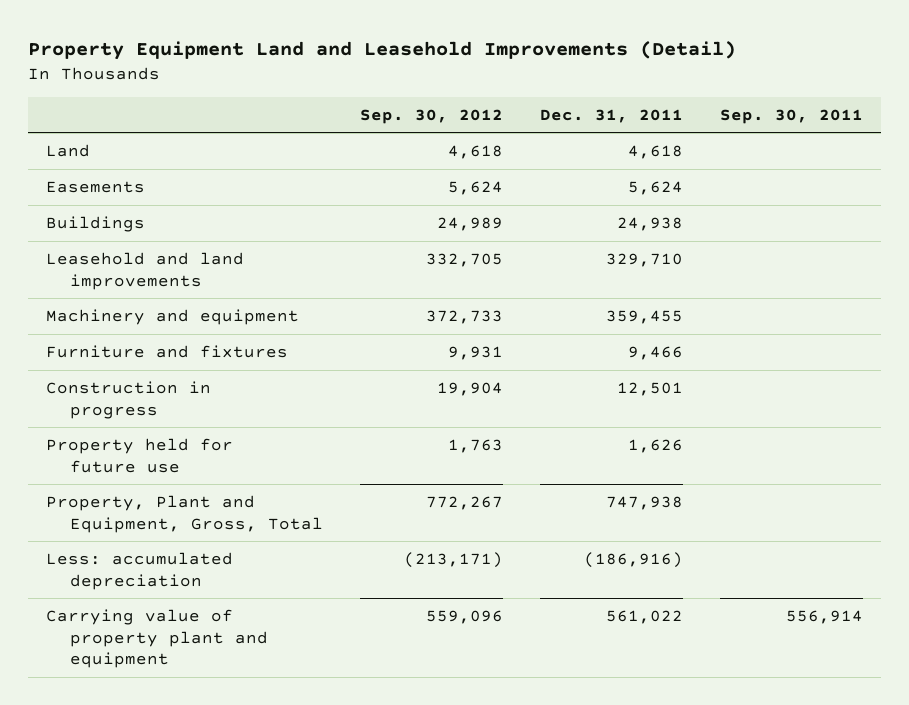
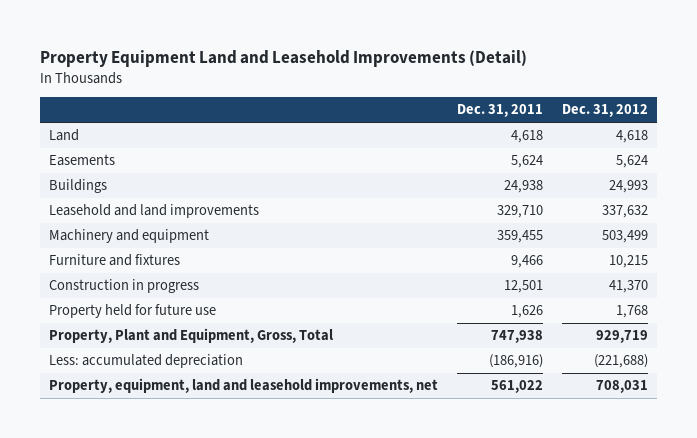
- | Sep. 30, 2012 | Dec. 31, 2011 | Sep. 30, 2011
+ | Dec. 31, 2011 | Dec. 31, 2012
- Carrying value of property plant and equipment | 559,096 | 561,022 | 556,914
+ Property, equipment, land and leasehold improvements, net | 561,022 | 708,031

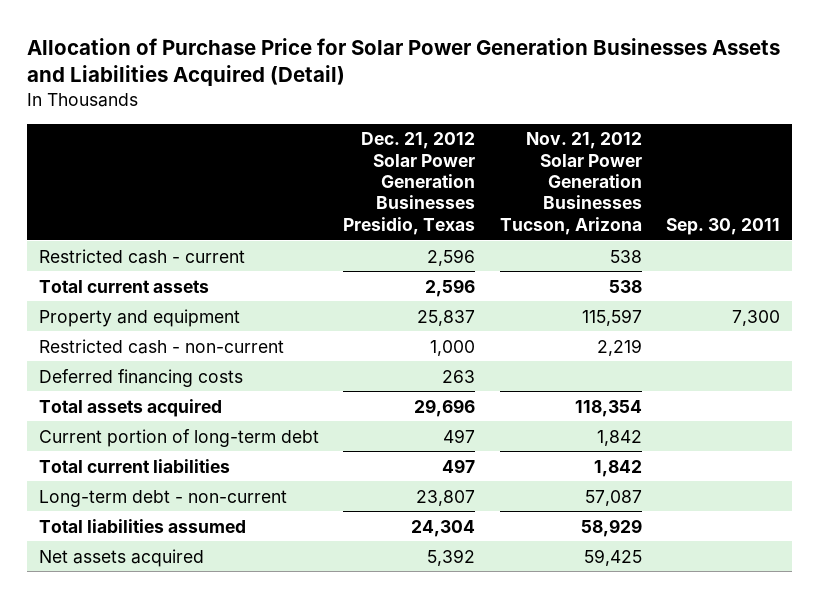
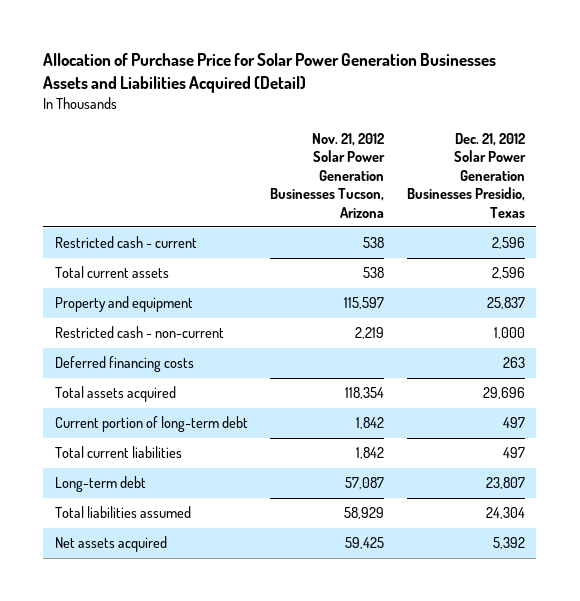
- | Dec. 21, 2012 Solar Power Generation Businesses Presidio, Texas | Nov. 21, 2012 Solar Power Generation Businesses Tucson, Arizona | Sep. 30, 2011
+ | Nov. 21, 2012 Solar Power Generation Businesses Tucson, Arizona | Dec. 21, 2012 Solar Power Generation Businesses Presidio, Texas
- Long-term debt - non-current | 23,807 | 57,087 |
+ Long-term debt | 57,087 | 23,807

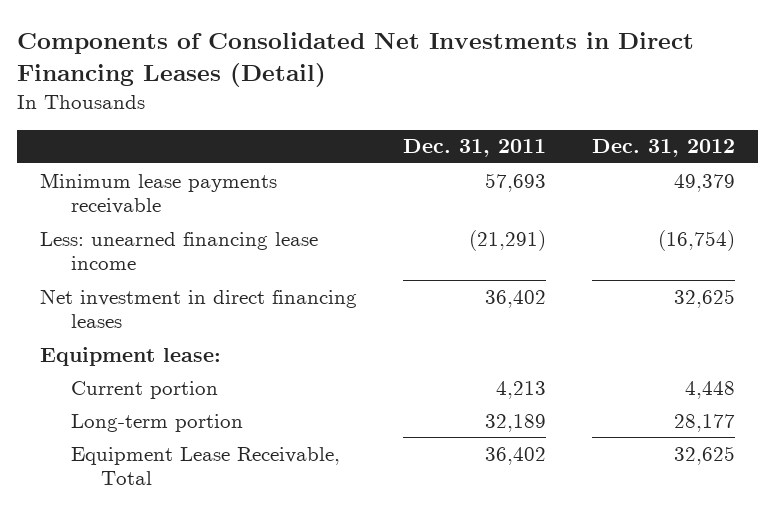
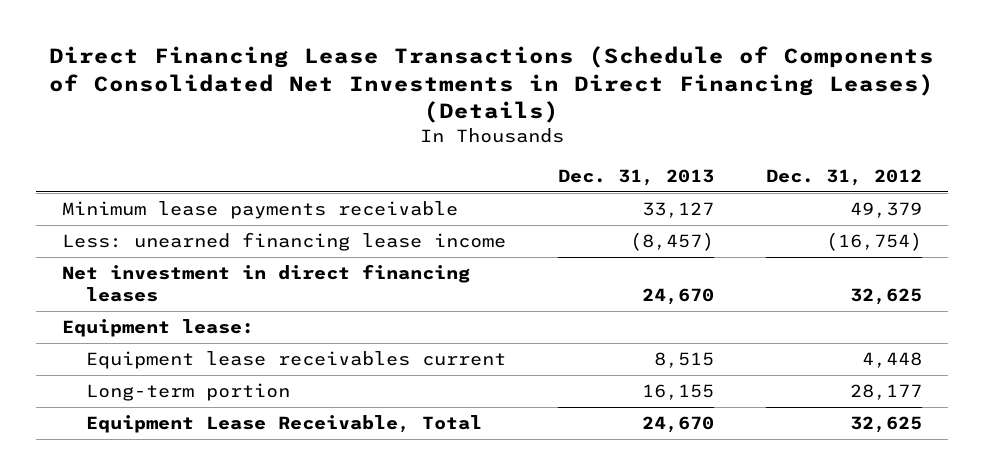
- Components of Consolidated Net Investments in Direct Financing Leases (Detail)
+ Direct Financing Lease Transactions (Schedule of Components of Consolidated Net Investments in Direct Financing Leases) (Details)
- | Dec. 31, 2011 | Dec. 31, 2012
+ | Dec. 31, 2013 | Dec. 31, 2012
- Current portion | 4,213 | 4,448
+ Equipment lease receivables current | 8,515 | 4,448

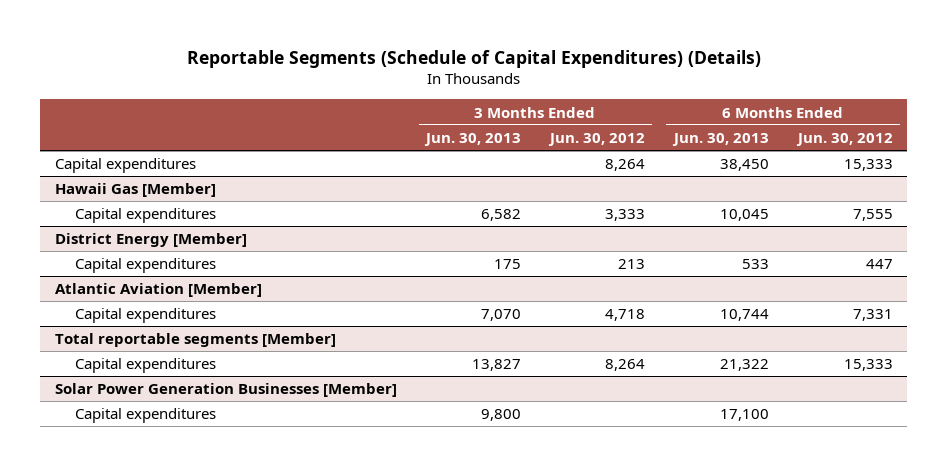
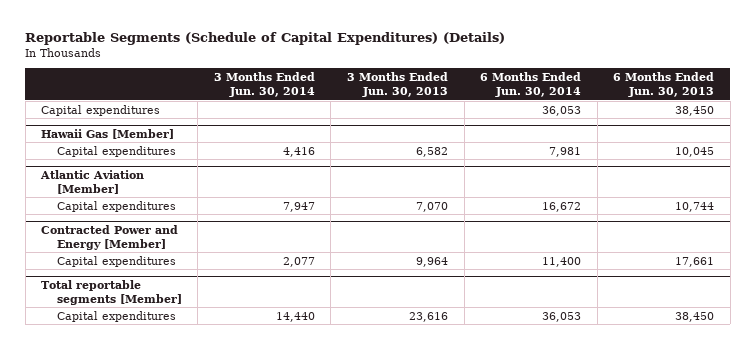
- | 3 Months Ended Jun. 30, 2013 | 3 Months Ended Jun. 30, 2012 | 6 Months Ended Jun. 30, 2013 | 6 Months Ended Jun. 30, 2012
+ | 3 Months Ended Jun. 30, 2014 | 3 Months Ended Jun. 30, 2013 | 6 Months Ended Jun. 30, 2014 | 6 Months Ended Jun. 30, 2013
- District Energy [Member]
- Capital expenditures | 175 | 213 | 533 | 447
+ Contracted Power and Energy [Member]
+ Capital expenditures | 2,077 | 9,964 | 11,400 | 17,661
@ Total reportable segments [Member]
- Capital expenditures | 13,827 | 8,264 | 21,322 | 15,333
- Solar Power Generation Businesses [Member]
- Capital expenditures | 9,800 | | 17,100 |
@ Total reportable segments [Member]
+ Capital expenditures | 14,440 | 23,616 | 36,053 | 38,450

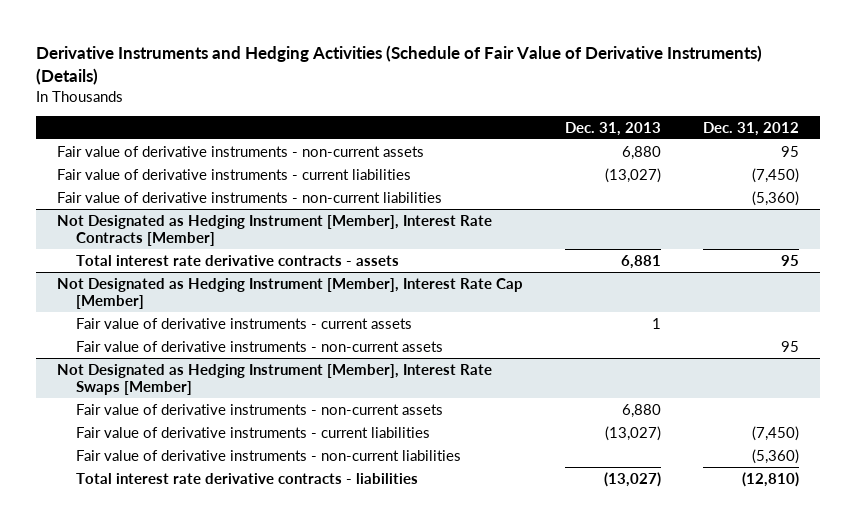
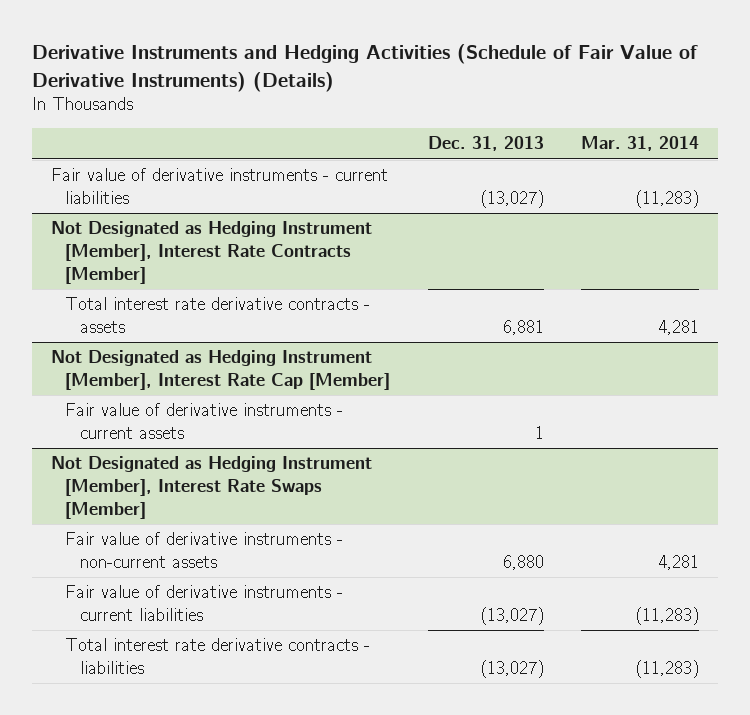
- | Dec. 31, 2013 | Dec. 31, 2012
+ | Dec. 31, 2013 | Mar. 31, 2014
- Fair value of derivative instruments - non-current assets | 6,880 | 95
- Fair value of derivative instruments - non-current liabilities | | (5,360)
@ Not Designated as Hedging Instrument [Member], Interest Rate Cap [Member]
- Fair value of derivative instruments - non-current assets | | 95
@ Not Designated as Hedging Instrument [Member], Interest Rate Swaps [Member]
- Fair value of derivative instruments - non-current liabilities | | (5,360)

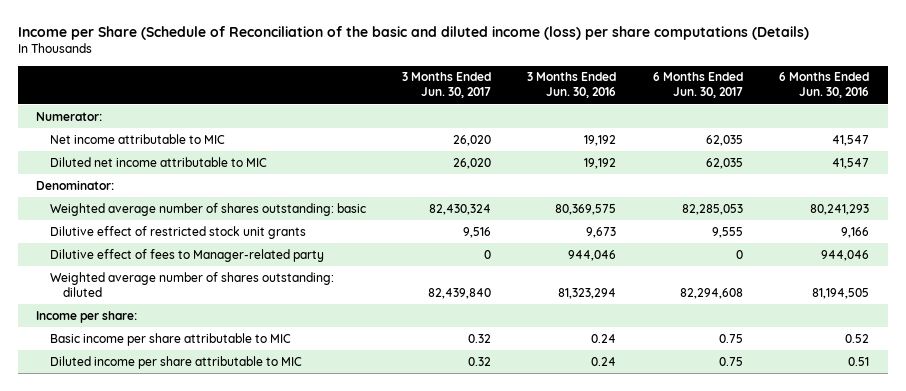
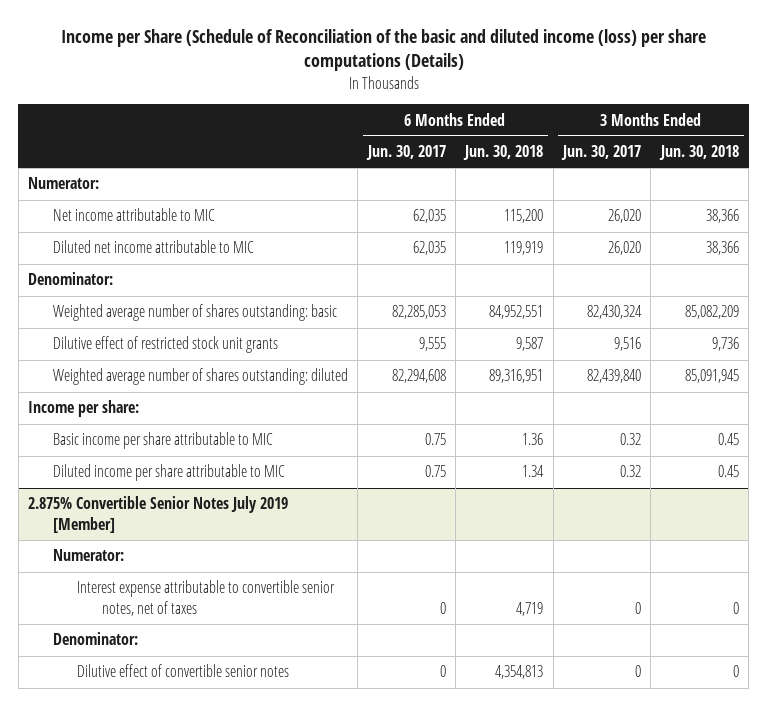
- | 3 Months Ended Jun. 30, 2017 | 3 Months Ended Jun. 30, 2016 | 6 Months Ended Jun. 30, 2017 | 6 Months Ended Jun. 30, 2016
+ | 6 Months Ended Jun. 30, 2017 | 6 Months Ended Jun. 30, 2018 | 3 Months Ended Jun. 30, 2017 | 3 Months Ended Jun. 30, 2018
- Dilutive effect of fees to Manager-related party | 0 | 944,046 | 0 | 944,046
+ 2.875% Convertible Senior Notes July 2019 [Member]
+ Numerator:
+ Interest expense attributable to convertible senior notes, net of taxes | 0 | 4,719 | 0 | 0
+ Denominator:
+ Dilutive effect of convertible senior notes | 0 | 4,354,813 | 0 | 0

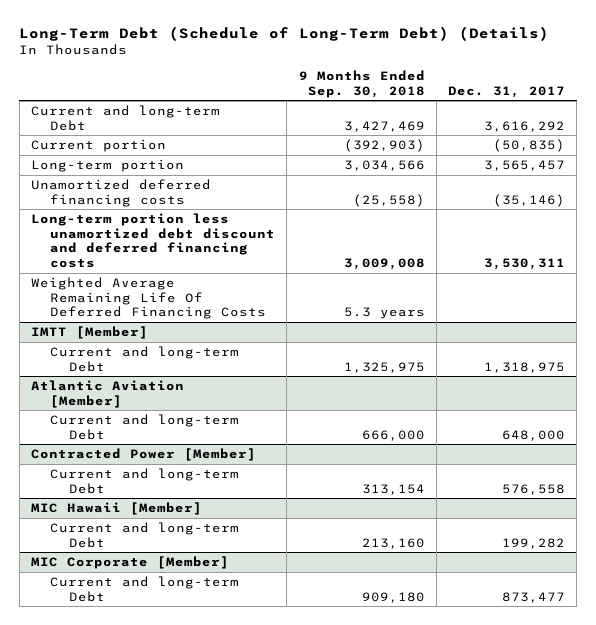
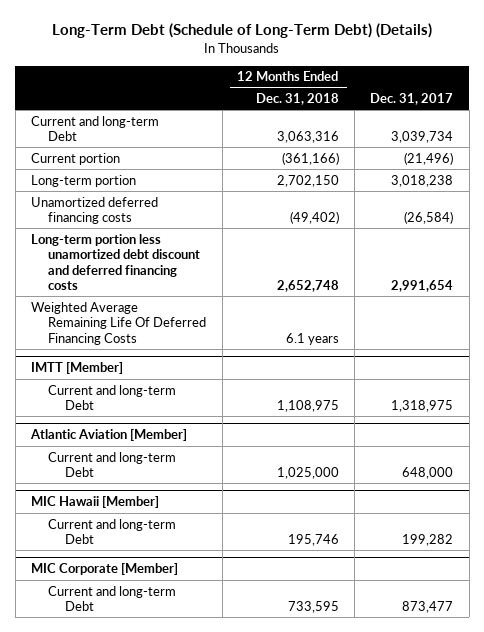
- | 9 Months Ended Sep. 30, 2018 | Dec. 31, 2017
+ | 12 Months Ended Dec. 31, 2018 | Dec. 31, 2017
- Current and long-term Debt | 3,427,469 | 3,616,292
- Current portion | (392,903) | (50,835)
- Long-term portion | 3,034,566 | 3,565,457
- Unamortized deferred financing costs | (25,558) | (35,146)
- Long-term portion less unamortized debt discount and deferred financing costs | 3,009,008 | 3,530,311
+ Current and long-term Debt | 3,063,316 | 3,039,734
+ Current portion | (361,166) | (21,496)
+ Long-term portion | 2,702,150 | 3,018,238
+ Unamortized deferred financing costs | (49,402) | (26,584)
+ Long-term portion less unamortized debt discount and deferred financing costs | 2,652,748 | 2,991,654
- Contracted Power [Member]
- Current and long-term Debt | 313,154 | 576,558

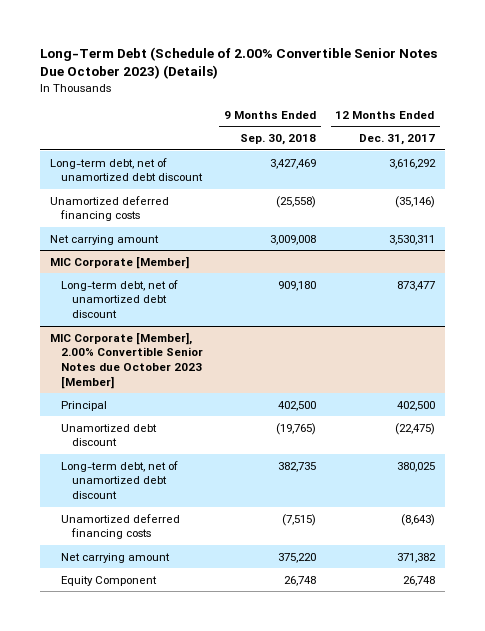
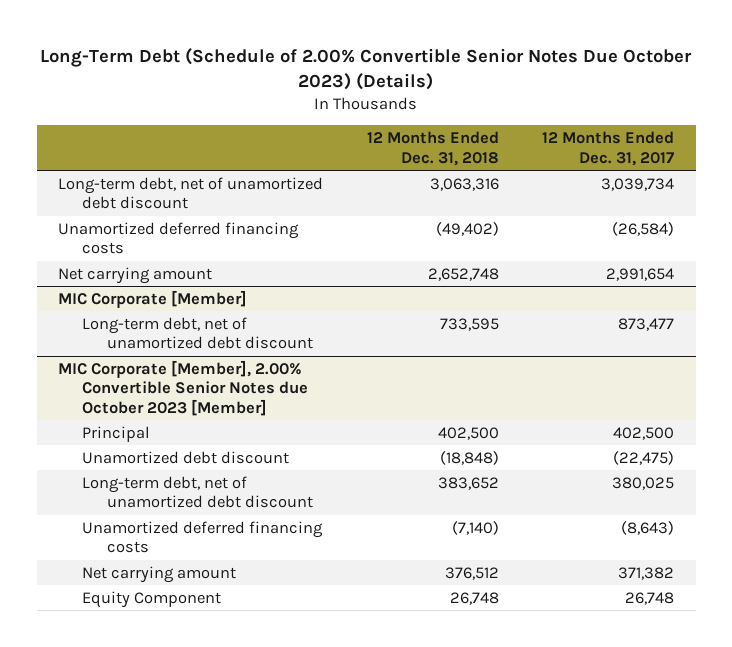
- | 9 Months Ended Sep. 30, 2018 | 12 Months Ended Dec. 31, 2017
+ | 12 Months Ended Dec. 31, 2018 | 12 Months Ended Dec. 31, 2017
- Long-term debt, net of unamortized debt discount | 3,427,469 | 3,616,292
- Unamortized deferred financing costs | (25,558) | (35,146)
- Net carrying amount | 3,009,008 | 3,530,311
+ Long-term debt, net of unamortized debt discount | 3,063,316 | 3,039,734
+ Unamortized deferred financing costs | (49,402) | (26,584)
+ Net carrying amount | 2,652,748 | 2,991,654

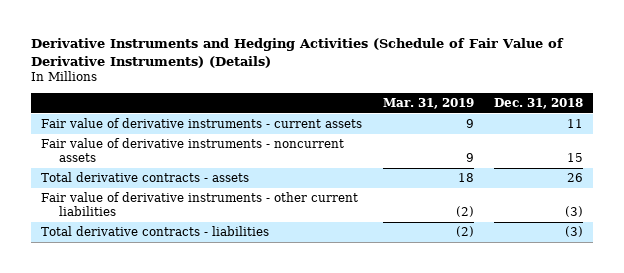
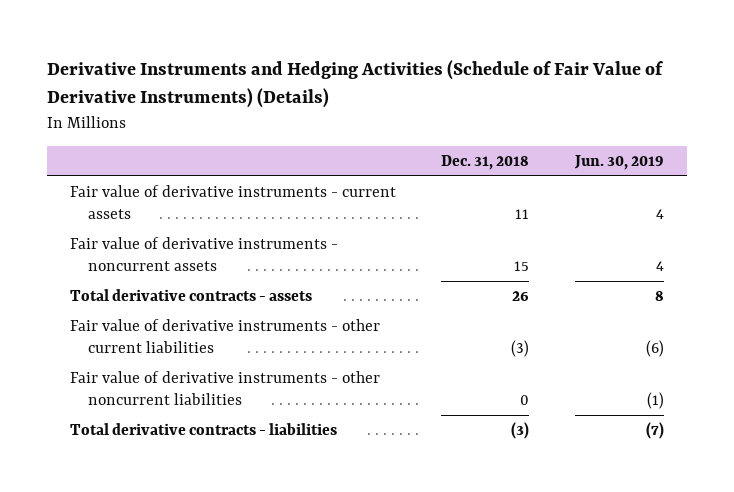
- | Mar. 31, 2019 | Dec. 31, 2018
+ | Dec. 31, 2018 | Jun. 30, 2019
+ Fair value of derivative instruments - other noncurrent liabilities | 0 | (1)

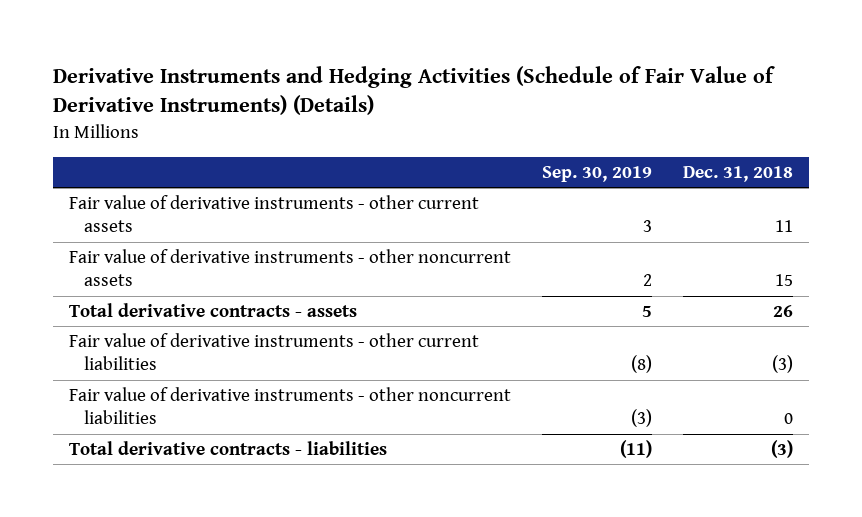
- | Dec. 31, 2018 | Jun. 30, 2019
+ | Sep. 30, 2019 | Dec. 31, 2018
- Fair value of derivative instruments - current assets | 11 | 4
- Fair value of derivative instruments - noncurrent assets | 15 | 4
+ Fair value of derivative instruments - other current assets | 3 | 11
+ Fair value of derivative instruments - other noncurrent assets | 2 | 15

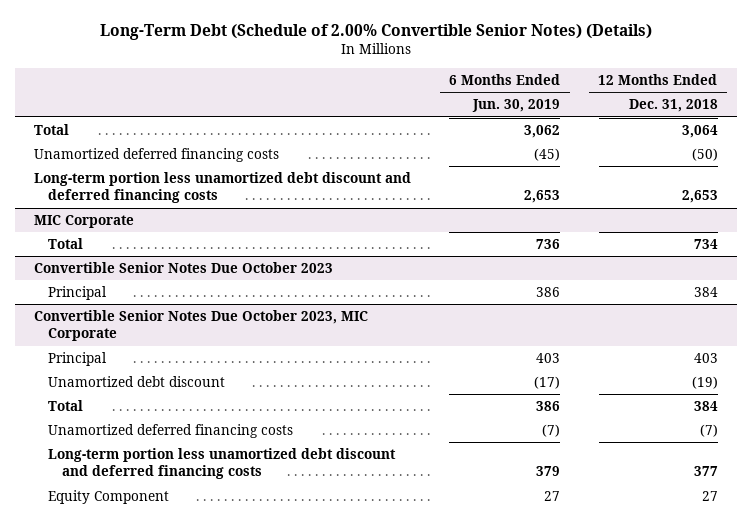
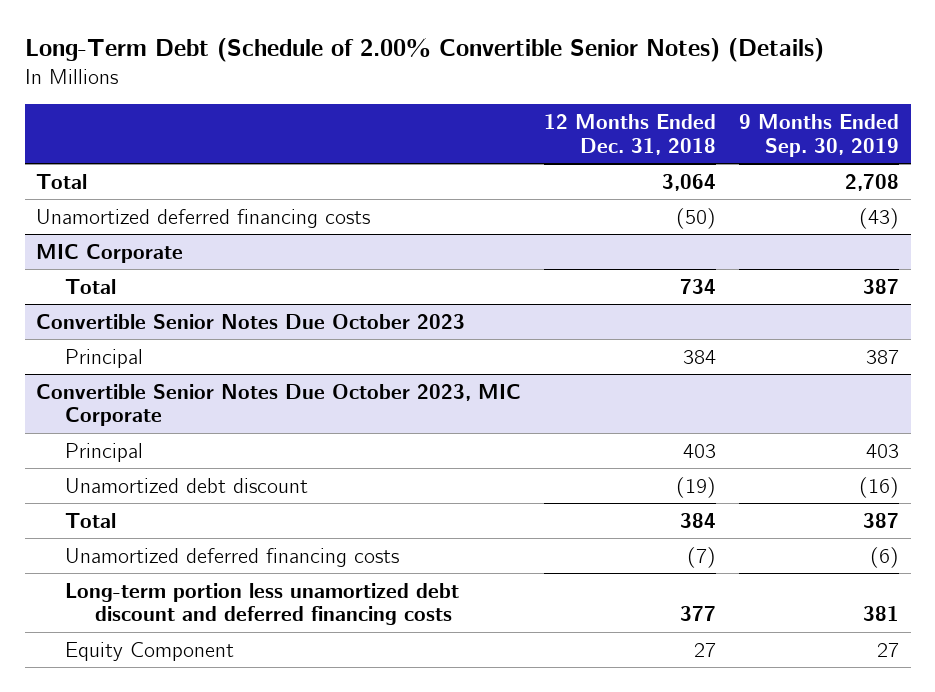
- | 6 Months Ended Jun. 30, 2019 | 12 Months Ended Dec. 31, 2018
+ | 12 Months Ended Dec. 31, 2018 | 9 Months Ended Sep. 30, 2019
- Long-term portion less unamortized debt discount and deferred financing costs | 2,653 | 2,653

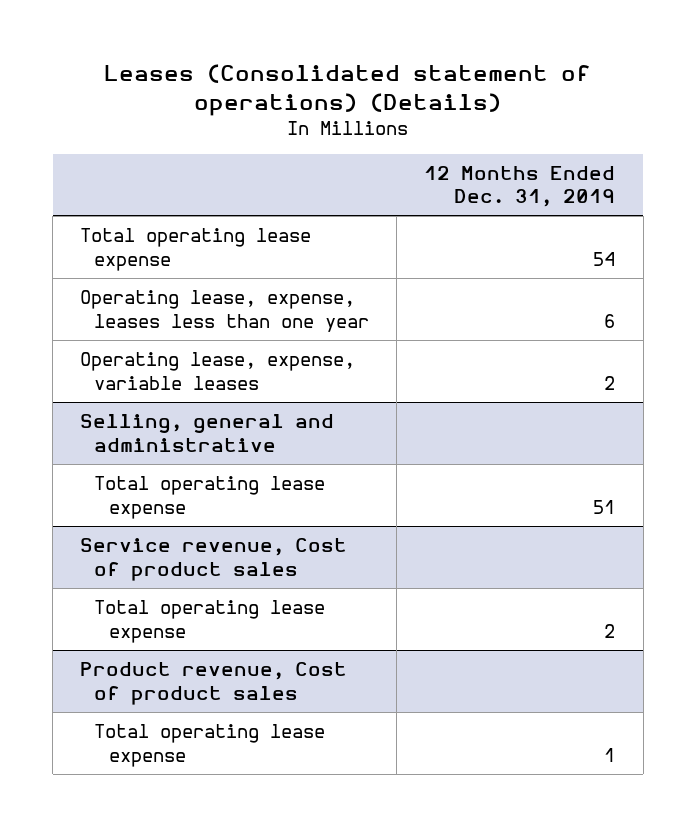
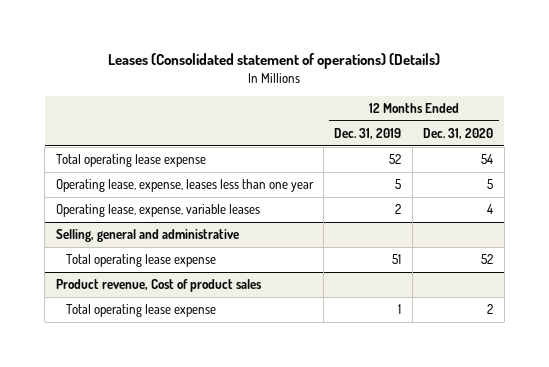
- | 12 Months Ended Dec. 31, 2019
+ | 12 Months Ended Dec. 31, 2019 | 12 Months Ended Dec. 31, 2020
- Total operating lease expense | 54
- Operating lease, expense, leases less than one year | 6
+ Total operating lease expense | 52 | 54
+ Operating lease, expense, leases less than one year | 5 | 5
- Service revenue, Cost of product sales
- Total operating lease expense | 2

